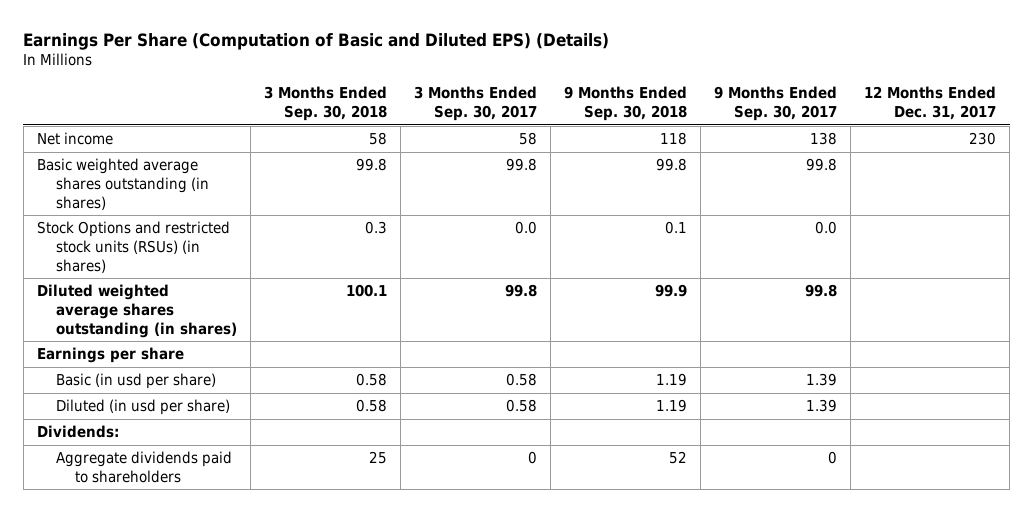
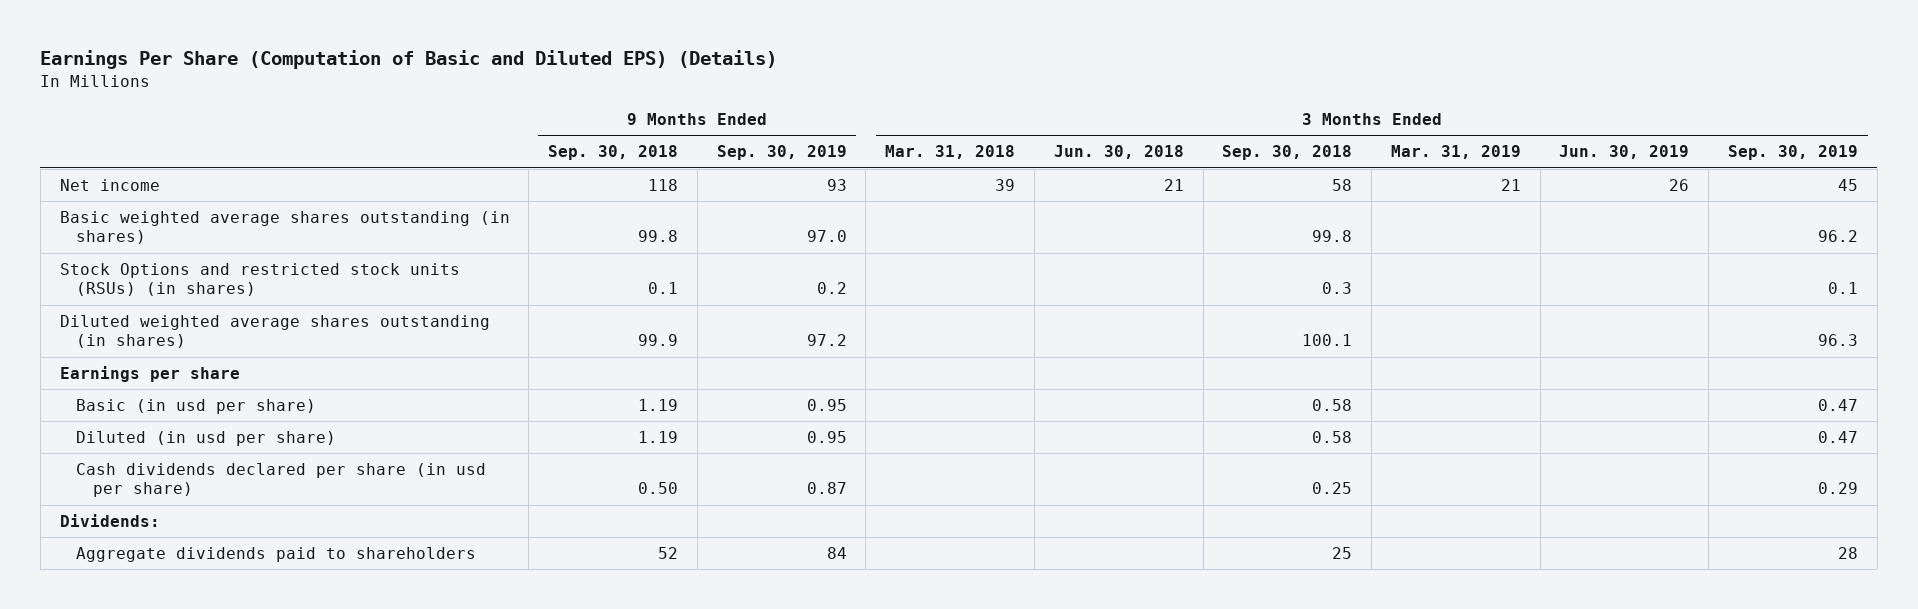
- | 3 Months Ended Sep. 30, 2018 | 3 Months Ended Sep. 30, 2017 | 9 Months Ended Sep. 30, 2018 | 9 Months Ended Sep. 30, 2017 | 12 Months Ended Dec. 31, 2017
+ | 9 Months Ended Sep. 30, 2018 | 9 Months Ended Sep. 30, 2019 | 3 Months Ended Mar. 31, 2018 | 3 Months Ended Jun. 30, 2018 | 3 Months Ended Sep. 30, 2018 | 3 Months Ended Mar. 31, 2019 | 3 Months Ended Jun. 30, 2019 | 3 Months Ended Sep. 30, 2019
+ Cash dividends declared per share (in usd per share) | 0.50 | 0.87 | | | 0.25 | | | 0.29

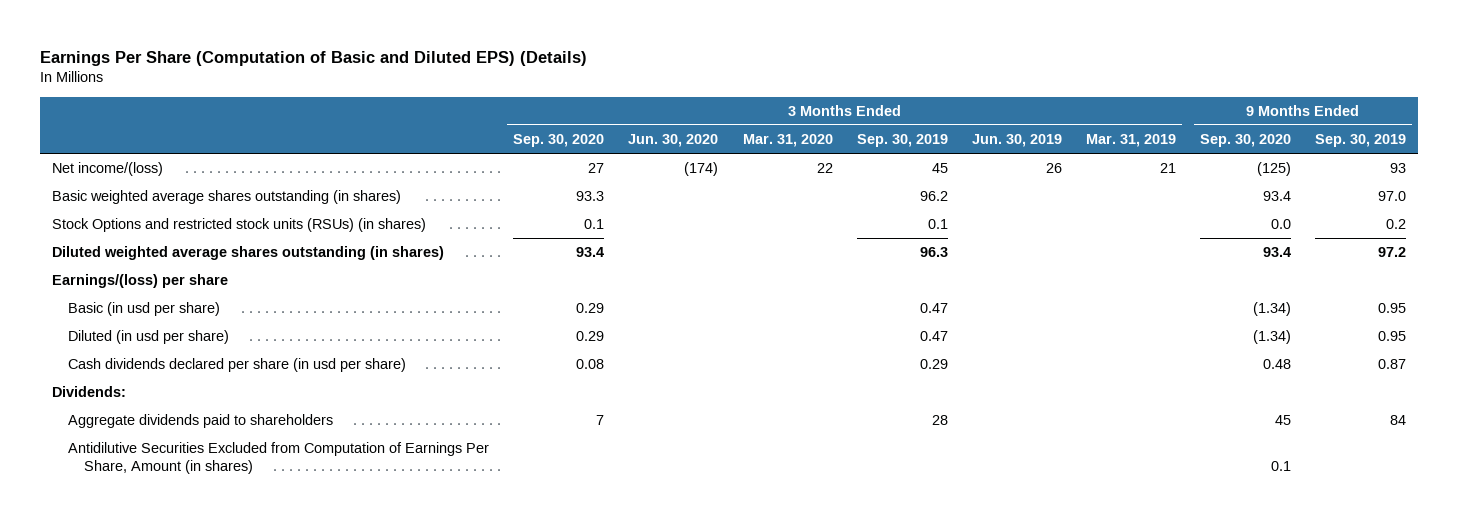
- | 9 Months Ended Sep. 30, 2018 | 9 Months Ended Sep. 30, 2019 | 3 Months Ended Mar. 31, 2018 | 3 Months Ended Jun. 30, 2018 | 3 Months Ended Sep. 30, 2018 | 3 Months Ended Mar. 31, 2019 | 3 Months Ended Jun. 30, 2019 | 3 Months Ended Sep. 30, 2019
+ | 3 Months Ended Sep. 30, 2020 | 3 Months Ended Jun. 30, 2020 | 3 Months Ended Mar. 31, 2020 | 3 Months Ended Sep. 30, 2019 | 3 Months Ended Jun. 30, 2019 | 3 Months Ended Mar. 31, 2019 | 9 Months Ended Sep. 30, 2020 | 9 Months Ended Sep. 30, 2019
- Net income | 118 | 93 | 39 | 21 | 58 | 21 | 26 | 45
+ Net income/(loss) | 27 | (174) | 22 | 45 | 26 | 21 | (125) | 93
- Earnings per share
+ Earnings/(loss) per share
+ Antidilutive Securities Excluded from Computation of Earnings Per Share, Amount (in shares) | | | | | | | 0.1 |

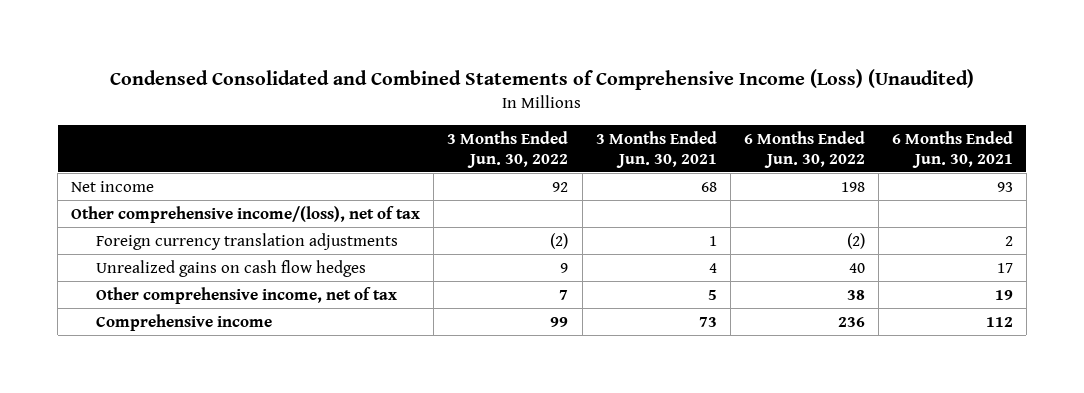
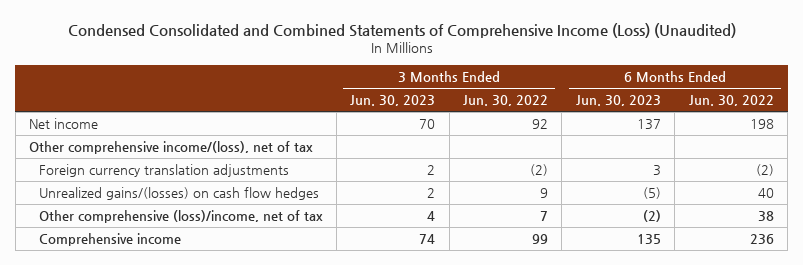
- | 3 Months Ended Jun. 30, 2022 | 3 Months Ended Jun. 30, 2021 | 6 Months Ended Jun. 30, 2022 | 6 Months Ended Jun. 30, 2021
+ | 3 Months Ended Jun. 30, 2023 | 3 Months Ended Jun. 30, 2022 | 6 Months Ended Jun. 30, 2023 | 6 Months Ended Jun. 30, 2022
- Unrealized gains on cash flow hedges | 9 | 4 | 40 | 17
- Other comprehensive income, net of tax | 7 | 5 | 38 | 19
+ Unrealized gains/(losses) on cash flow hedges | 2 | 9 | (5) | 40
+ Other comprehensive (loss)/income, net of tax | 4 | 7 | (2) | 38

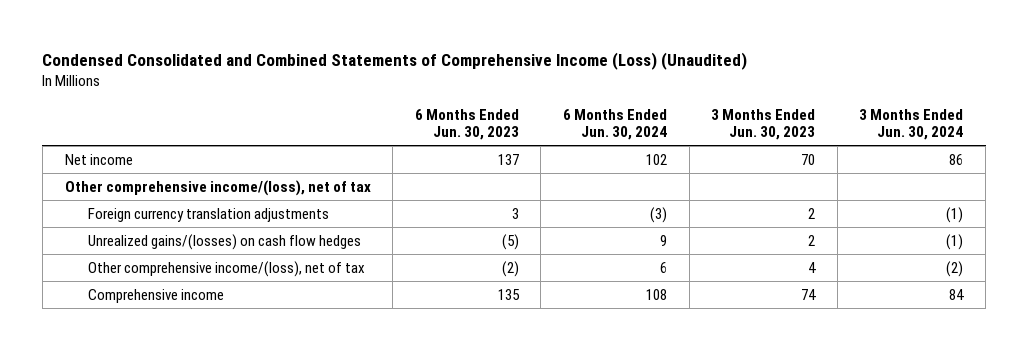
- | 3 Months Ended Jun. 30, 2023 | 3 Months Ended Jun. 30, 2022 | 6 Months Ended Jun. 30, 2023 | 6 Months Ended Jun. 30, 2022
+ | 6 Months Ended Jun. 30, 2023 | 6 Months Ended Jun. 30, 2024 | 3 Months Ended Jun. 30, 2023 | 3 Months Ended Jun. 30, 2024
- Other comprehensive (loss)/income, net of tax | 4 | 7 | (2) | 38
+ Other comprehensive income/(loss), net of tax | (2) | 6 | 4 | (2)

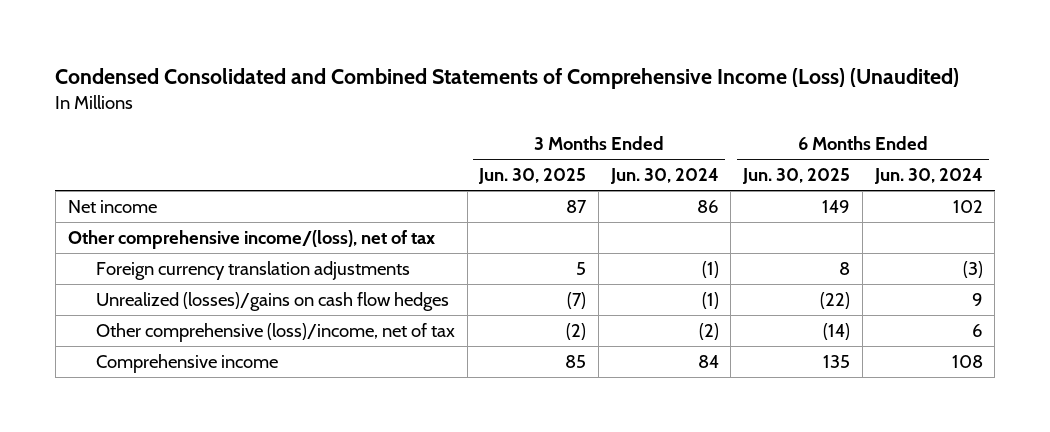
- | 6 Months Ended Jun. 30, 2023 | 6 Months Ended Jun. 30, 2024 | 3 Months Ended Jun. 30, 2023 | 3 Months Ended Jun. 30, 2024
+ | 3 Months Ended Jun. 30, 2025 | 3 Months Ended Jun. 30, 2024 | 6 Months Ended Jun. 30, 2025 | 6 Months Ended Jun. 30, 2024
- Unrealized gains/(losses) on cash flow hedges | (5) | 9 | 2 | (1)
- Other comprehensive income/(loss), net of tax | (2) | 6 | 4 | (2)
+ Unrealized (losses)/gains on cash flow hedges | (7) | (1) | (22) | 9
+ Other comprehensive (loss)/income, net of tax | (2) | (2) | (14) | 6

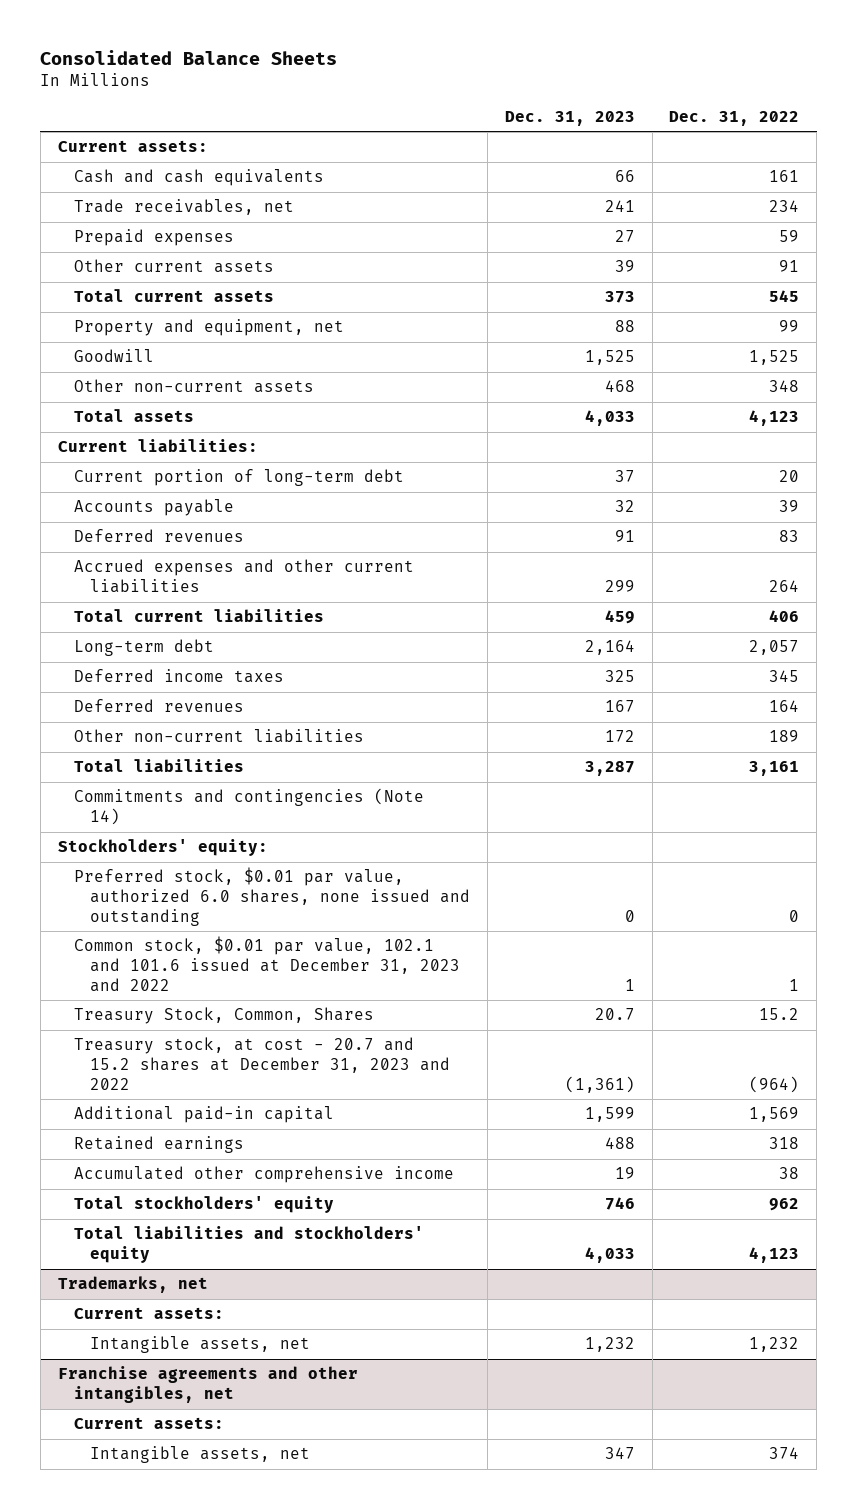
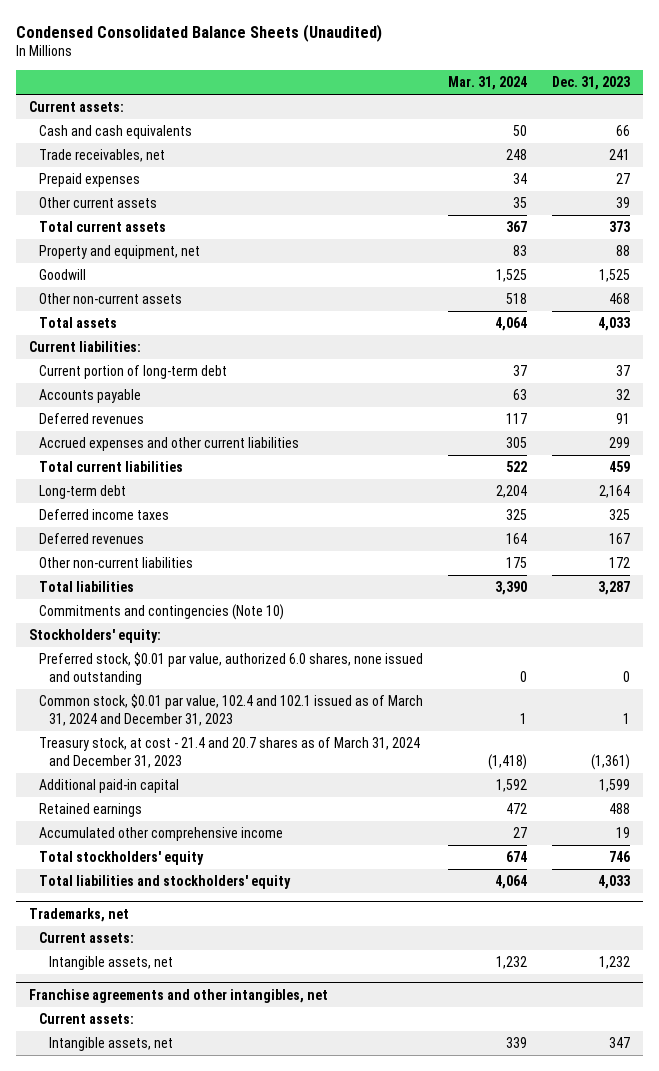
- Consolidated Balance Sheets
+ Condensed Consolidated Balance Sheets (Unaudited)
- | Dec. 31, 2023 | Dec. 31, 2022
+ | Mar. 31, 2024 | Dec. 31, 2023
- Commitments and contingencies (Note 14)
+ Commitments and contingencies (Note 10)
- Common stock, $0.01 par value, 102.1 and 101.6 issued at December 31, 2023 and 2022 | 1 | 1
- Treasury Stock, Common, Shares | 20.7 | 15.2
- Treasury stock, at cost - 20.7 and 15.2 shares at December 31, 2023 and 2022 | (1,361) | (964)
+ Common stock, $0.01 par value, 102.4 and 102.1 issued as of March 31, 2024 and December 31, 2023 | 1 | 1
+ Treasury stock, at cost - 21.4 and 20.7 shares as of March 31, 2024 and December 31, 2023 | (1,418) | (1,361)

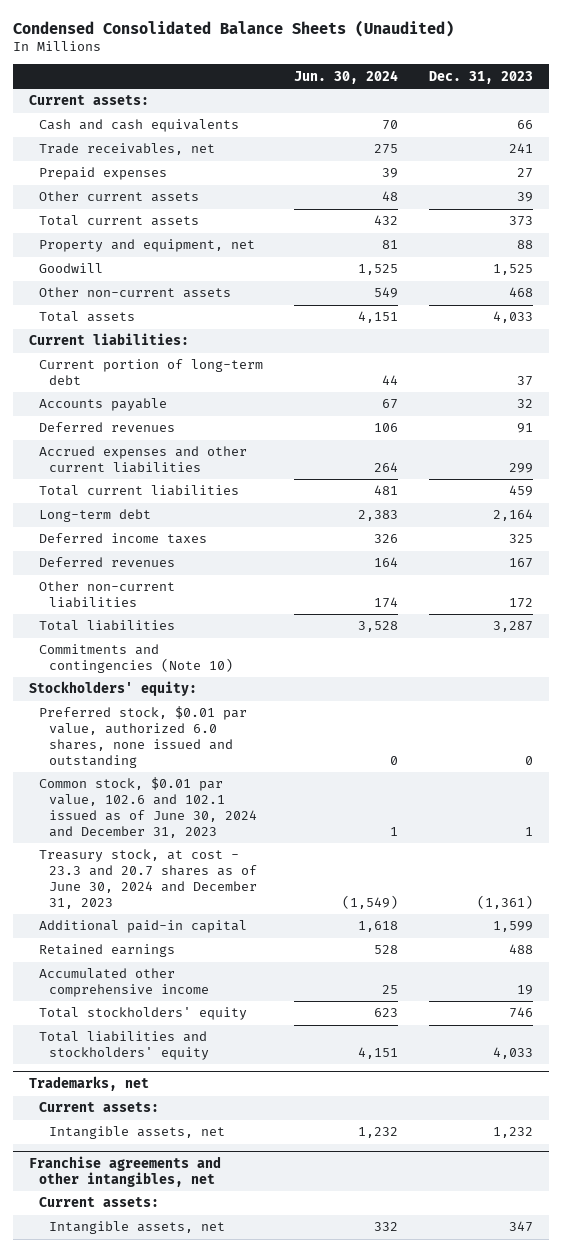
- | Mar. 31, 2024 | Dec. 31, 2023
+ | Jun. 30, 2024 | Dec. 31, 2023
- Common stock, $0.01 par value, 102.4 and 102.1 issued as of March 31, 2024 and December 31, 2023 | 1 | 1
- Treasury stock, at cost - 21.4 and 20.7 shares as of March 31, 2024 and December 31, 2023 | (1,418) | (1,361)
+ Common stock, $0.01 par value, 102.6 and 102.1 issued as of June 30, 2024 and December 31, 2023 | 1 | 1
+ Treasury stock, at cost - 23.3 and 20.7 shares as of June 30, 2024 and December 31, 2023 | (1,549) | (1,361)

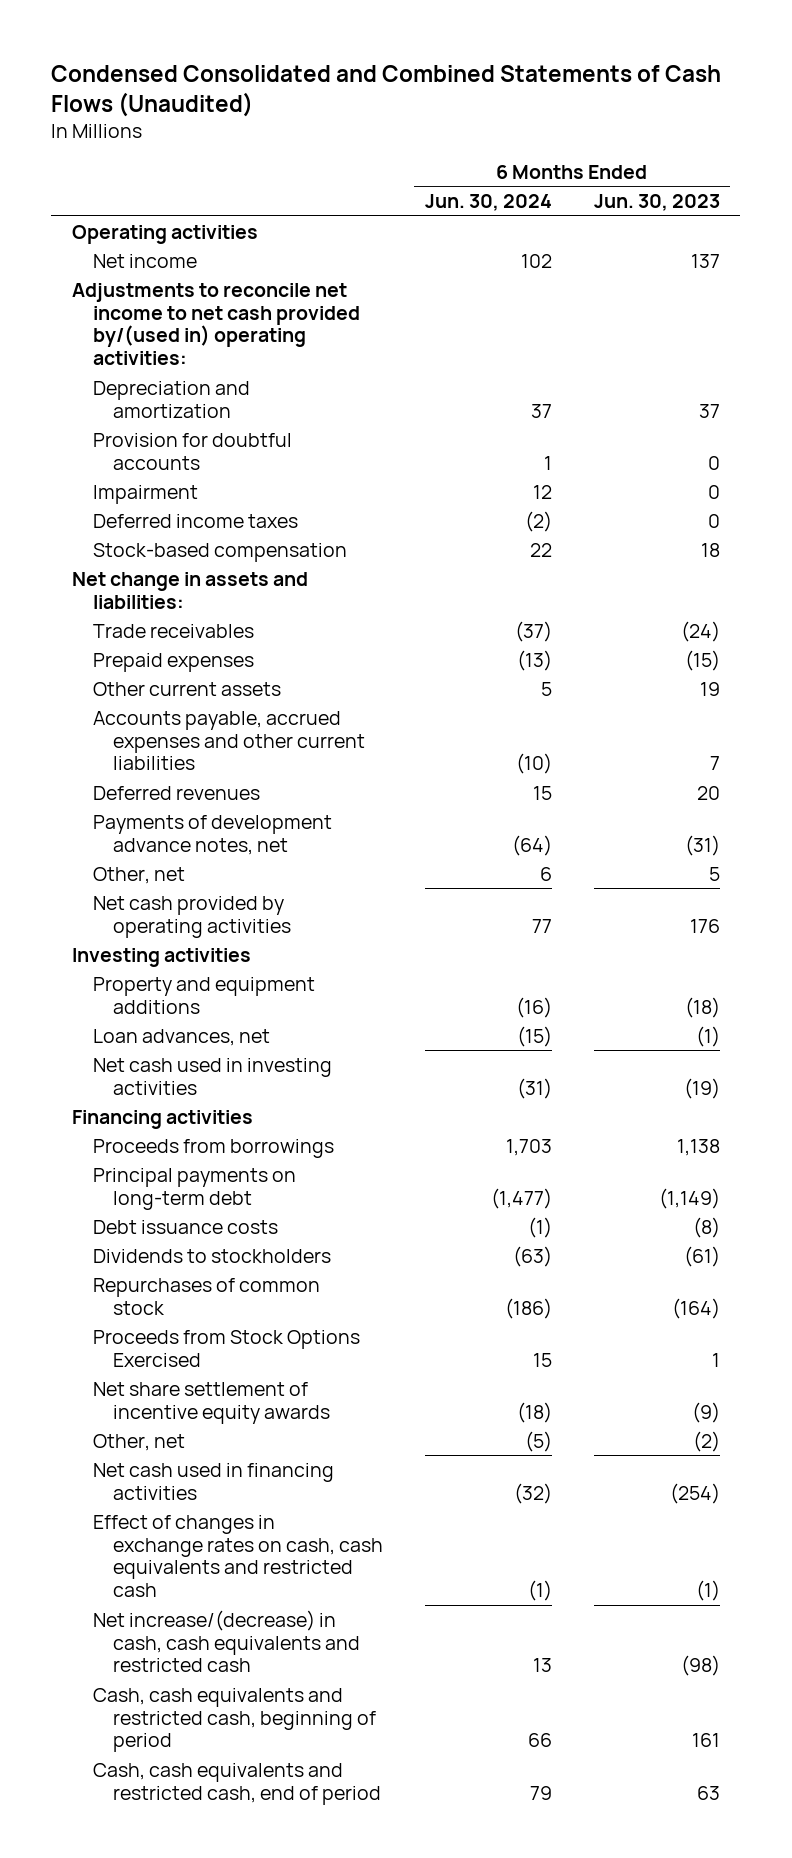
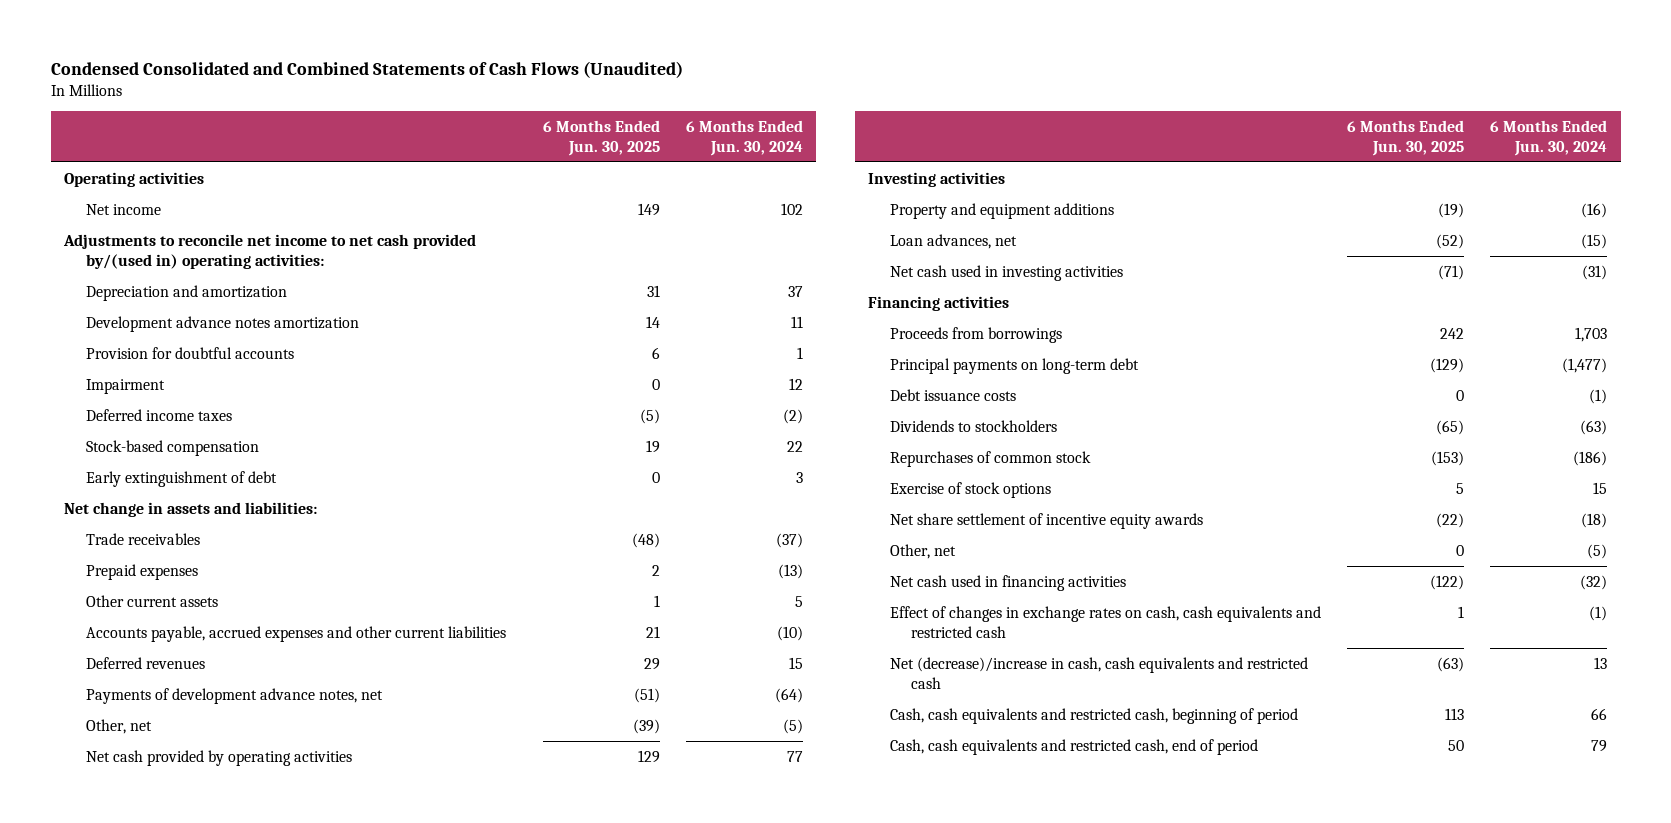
- | 6 Months Ended Jun. 30, 2024 | 6 Months Ended Jun. 30, 2023
+ | 6 Months Ended Jun. 30, 2025 | 6 Months Ended Jun. 30, 2024
+ Development advance notes amortization | 14 | 11
+ Early extinguishment of debt | 0 | 3
- Other, net | 6 | 5
+ Other, net | (39) | (5)
- Proceeds from Stock Options Exercised | 15 | 1
+ Exercise of stock options | 5 | 15
- Net increase/(decrease) in cash, cash equivalents and restricted cash | 13 | (98)
+ Net (decrease)/increase in cash, cash equivalents and restricted cash | (63) | 13

